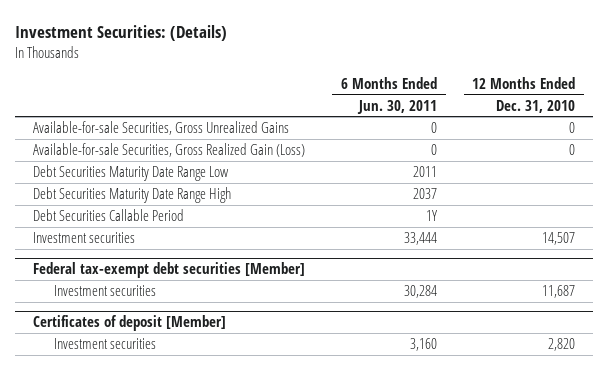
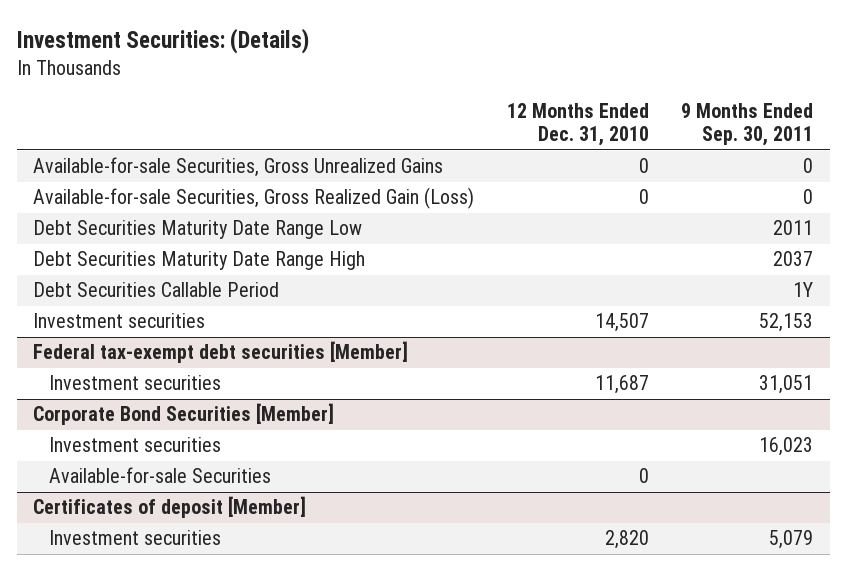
- | 6 Months Ended Jun. 30, 2011 | 12 Months Ended Dec. 31, 2010
+ | 12 Months Ended Dec. 31, 2010 | 9 Months Ended Sep. 30, 2011
+ Corporate Bond Securities [Member]
+ Investment securities | | 16,023
+ Available-for-sale Securities | 0 |

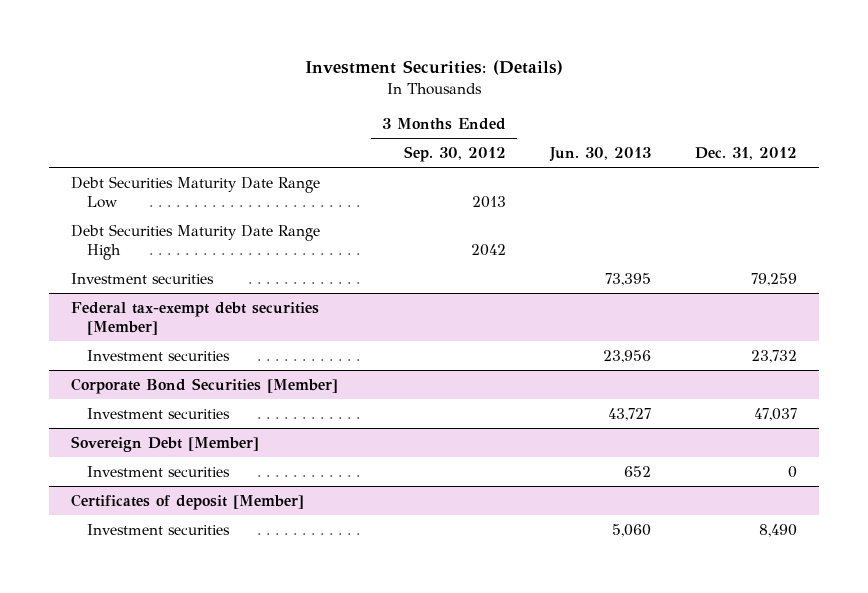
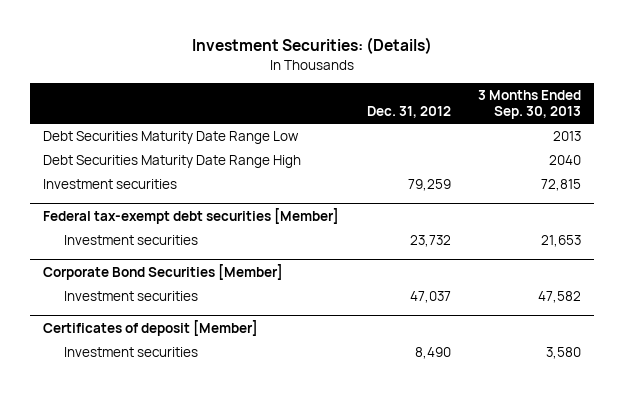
- | 3 Months Ended Sep. 30, 2012 | Jun. 30, 2013 | Dec. 31, 2012
+ | Dec. 31, 2012 | 3 Months Ended Sep. 30, 2013
- Sovereign Debt [Member]
- Investment securities | | 652 | 0

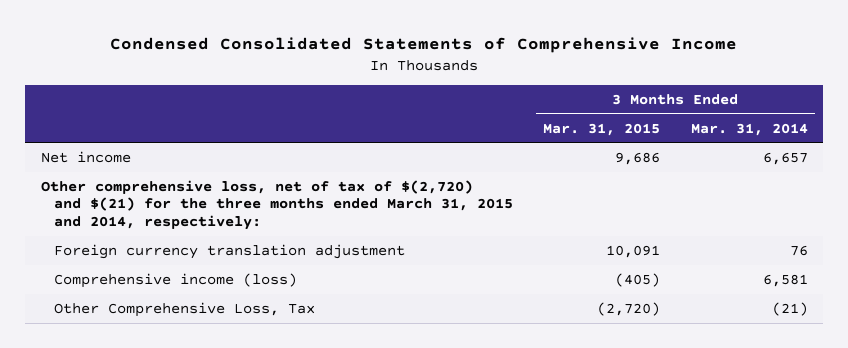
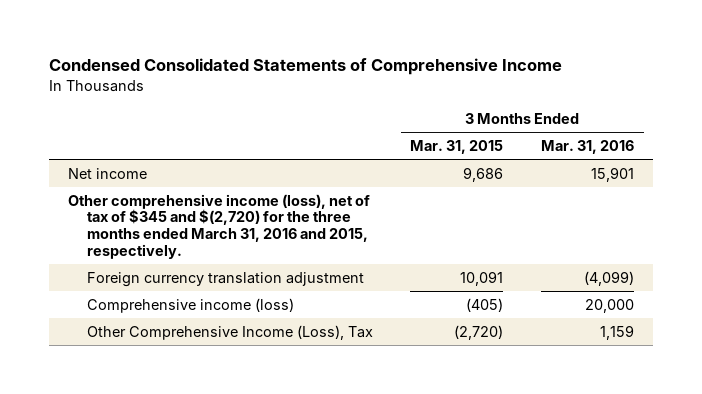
- | 3 Months Ended Mar. 31, 2015 | 3 Months Ended Mar. 31, 2014
+ | 3 Months Ended Mar. 31, 2015 | 3 Months Ended Mar. 31, 2016
- Other comprehensive loss, net of tax of $(2,720) and $(21) for the three months ended March 31, 2015 and 2014, respectively:
+ Other comprehensive income (loss), net of tax of $345 and $(2,720) for the three months ended March 31, 2016 and 2015, respectively.
- Other Comprehensive Loss, Tax | (2,720) | (21)
+ Other Comprehensive Income (Loss), Tax | (2,720) | 1,159

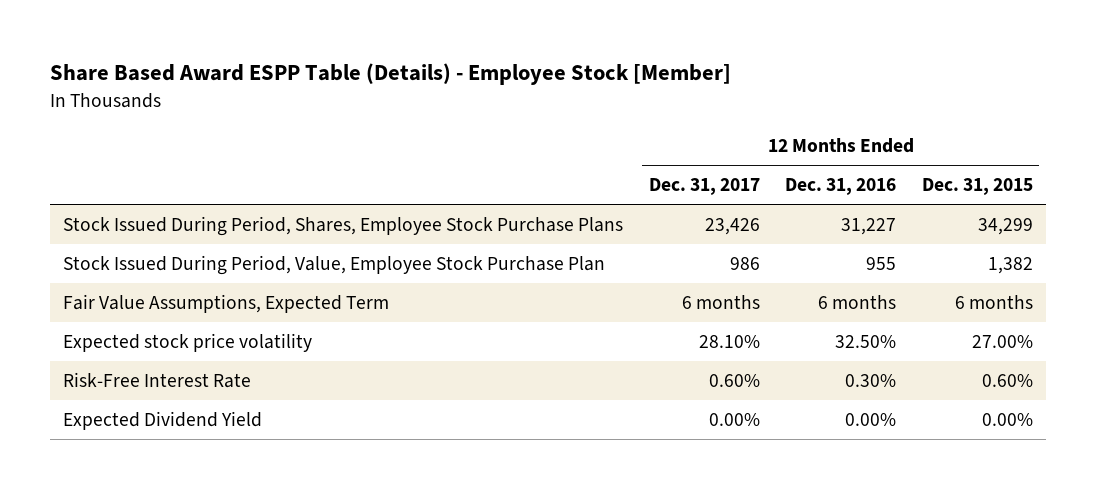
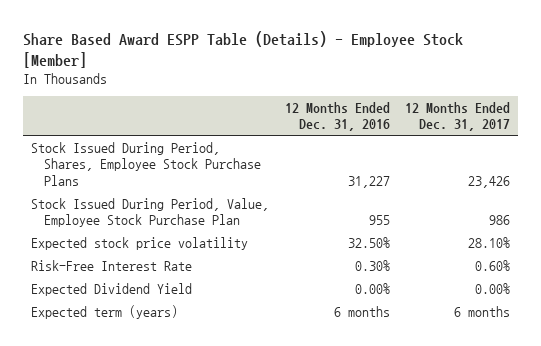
- | 12 Months Ended Dec. 31, 2017 | 12 Months Ended Dec. 31, 2016 | 12 Months Ended Dec. 31, 2015
+ | 12 Months Ended Dec. 31, 2016 | 12 Months Ended Dec. 31, 2017
- Fair Value Assumptions, Expected Term | 6 months | 6 months | 6 months
+ Expected term (years) | 6 months | 6 months

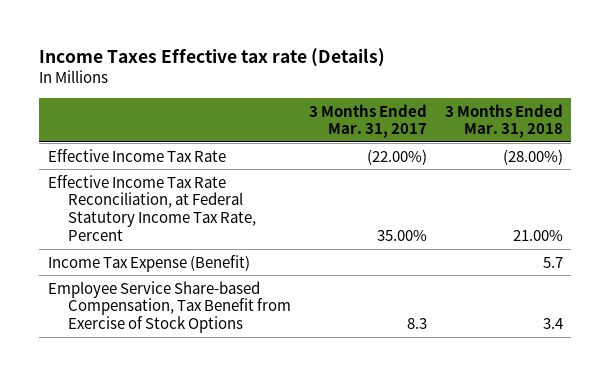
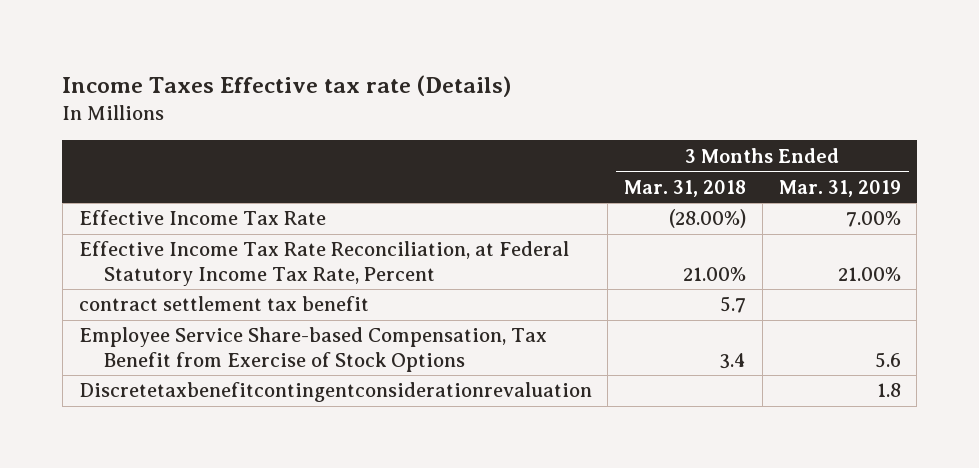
- | 3 Months Ended Mar. 31, 2017 | 3 Months Ended Mar. 31, 2018
+ | 3 Months Ended Mar. 31, 2018 | 3 Months Ended Mar. 31, 2019
- Income Tax Expense (Benefit) | | 5.7
+ contract settlement tax benefit | 5.7 |
+ Discretetaxbenefitcontingentconsiderationrevaluation | | 1.8

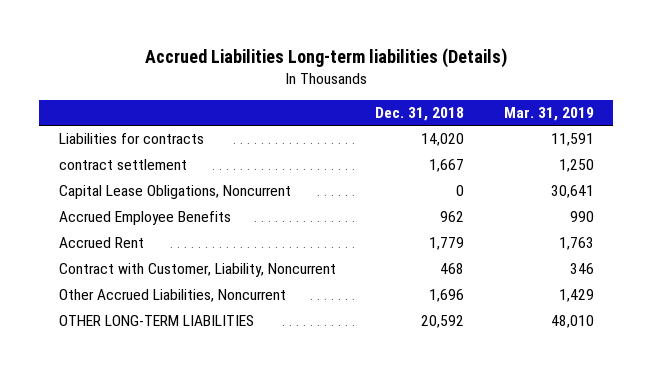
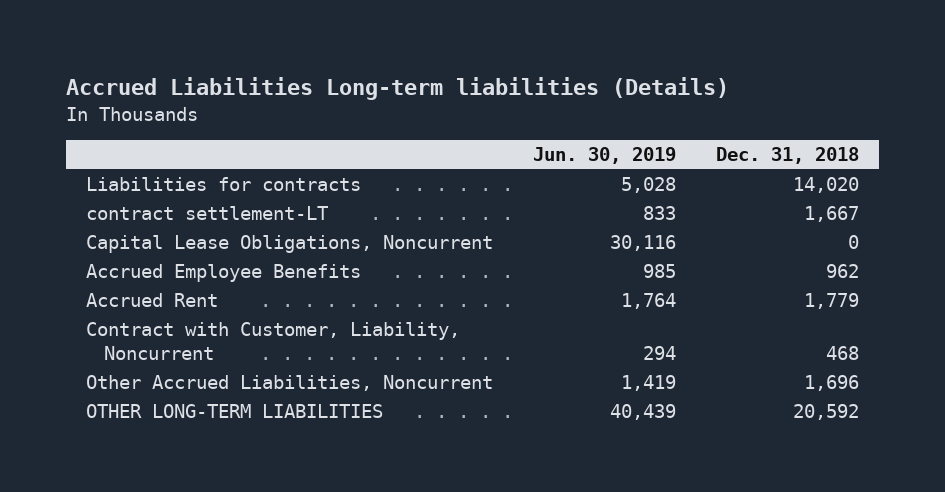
- | Dec. 31, 2018 | Mar. 31, 2019
+ | Jun. 30, 2019 | Dec. 31, 2018
- contract settlement | 1,667 | 1,250
+ contract settlement-LT | 833 | 1,667

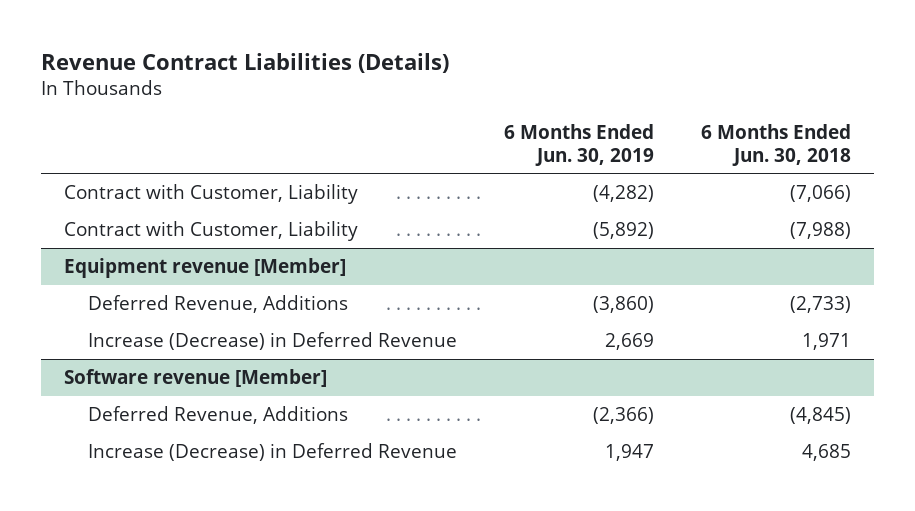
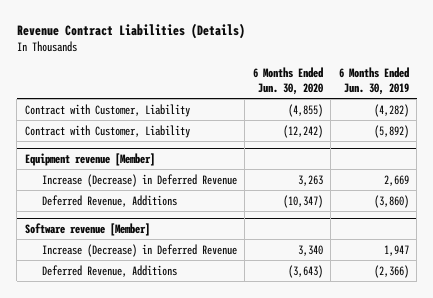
- | 6 Months Ended Jun. 30, 2019 | 6 Months Ended Jun. 30, 2018
+ | 6 Months Ended Jun. 30, 2020 | 6 Months Ended Jun. 30, 2019
@ Equipment revenue [Member]
moved down: Deferred Revenue, Additions | (10,347) | (3,860)
@ Software revenue [Member]
moved down: Deferred Revenue, Additions | (3,643) | (2,366)

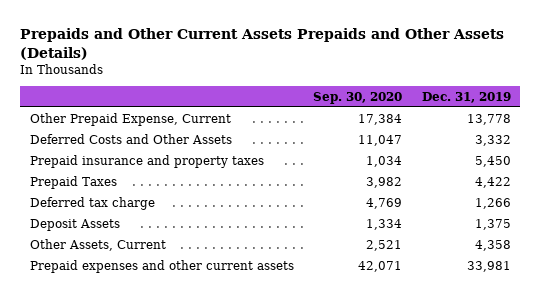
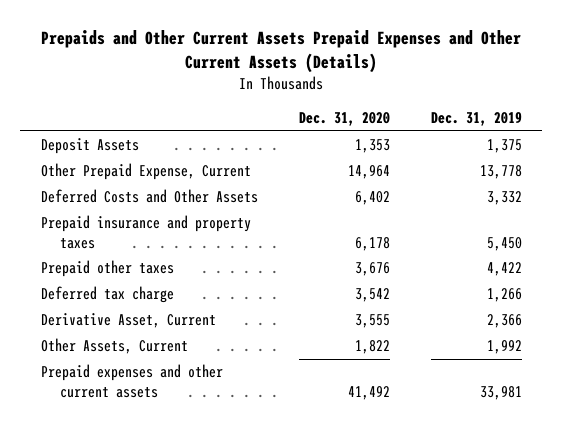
- Prepaids and Other Current Assets Prepaids and Other Assets (Details)
+ Prepaids and Other Current Assets Prepaid Expenses and Other Current Assets (Details)
- | Sep. 30, 2020 | Dec. 31, 2019
+ | Dec. 31, 2020 | Dec. 31, 2019
moved up: Deposit Assets | 1,353 | 1,375
- Prepaid Taxes | 3,982 | 4,422
+ Prepaid other taxes | 3,676 | 4,422
- Other Assets, Current | 2,521 | 4,358
+ Derivative Asset, Current | 3,555 | 2,366
+ Other Assets, Current | 1,822 | 1,992

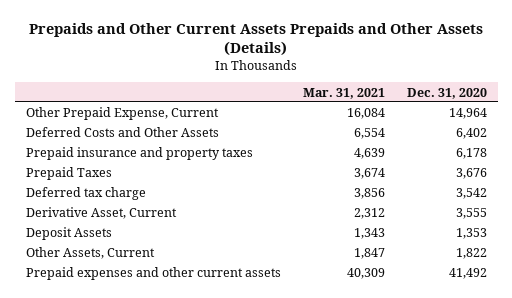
- Prepaids and Other Current Assets Prepaid Expenses and Other Current Assets (Details)
+ Prepaids and Other Current Assets Prepaids and Other Assets (Details)
- | Dec. 31, 2020 | Dec. 31, 2019
+ | Mar. 31, 2021 | Dec. 31, 2020
- Prepaid other taxes | 3,676 | 4,422
+ Prepaid Taxes | 3,674 | 3,676
moved down: Deposit Assets | 1,343 | 1,353

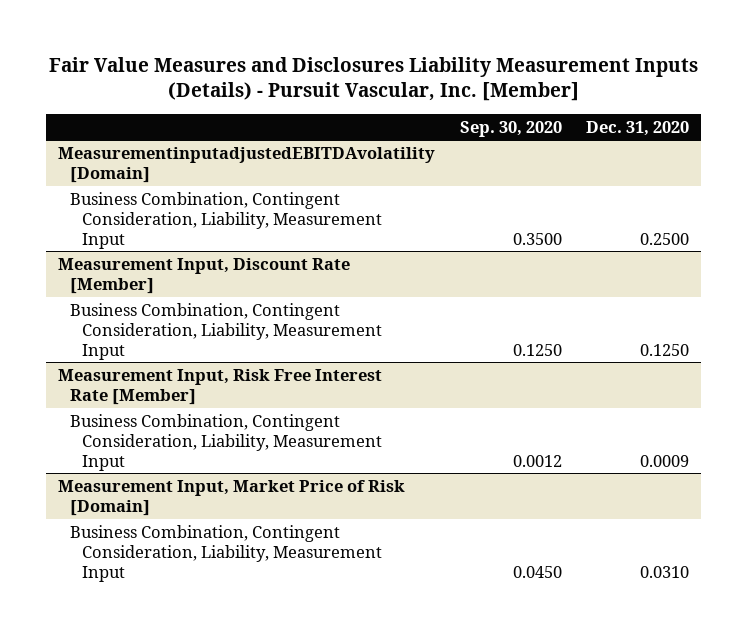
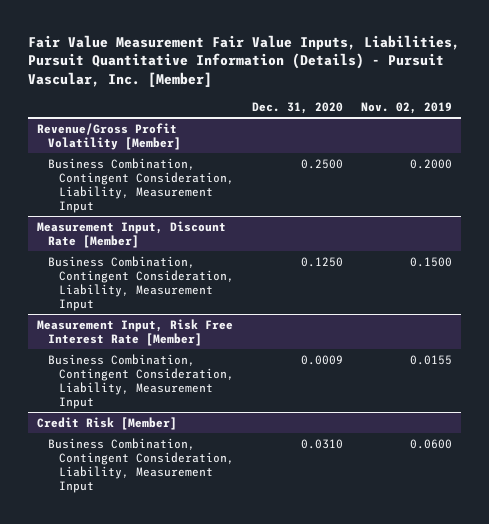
- Fair Value Measures and Disclosures Liability Measurement Inputs (Details) - Pursuit Vascular, Inc. [Member]
+ Fair Value Measurement Fair Value Inputs, Liabilities, Pursuit Quantitative Information (Details) - Pursuit Vascular, Inc. [Member]
- | Sep. 30, 2020 | Dec. 31, 2020
+ | Dec. 31, 2020 | Nov. 02, 2019
- MeasurementinputadjustedEBITDAvolatility [Domain]
+ Revenue/Gross Profit Volatility [Member]
- Measurement Input, Market Price of Risk [Domain]
+ Credit Risk [Member]

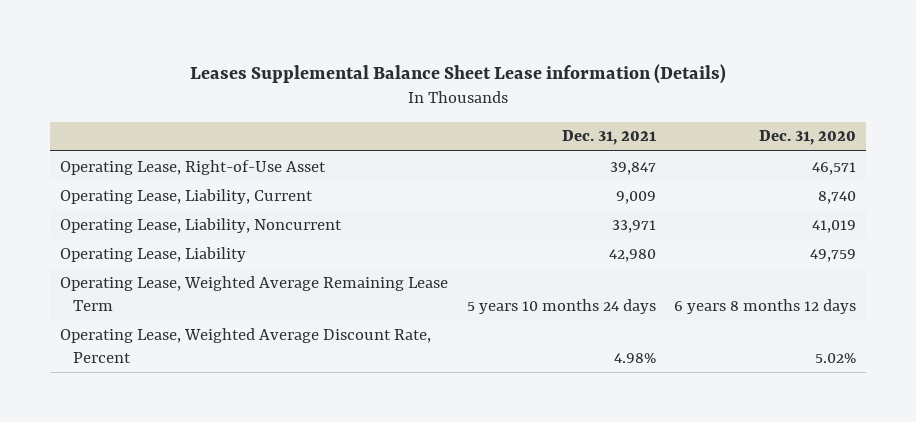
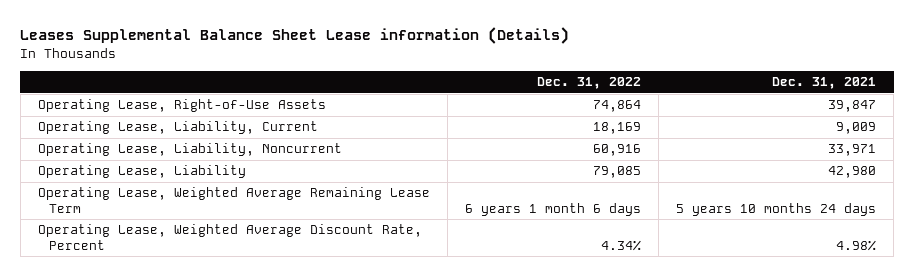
- | Dec. 31, 2021 | Dec. 31, 2020
+ | Dec. 31, 2022 | Dec. 31, 2021
- Operating Lease, Right-of-Use Asset | 39,847 | 46,571
+ Operating Lease, Right-of-Use Assets | 74,864 | 39,847

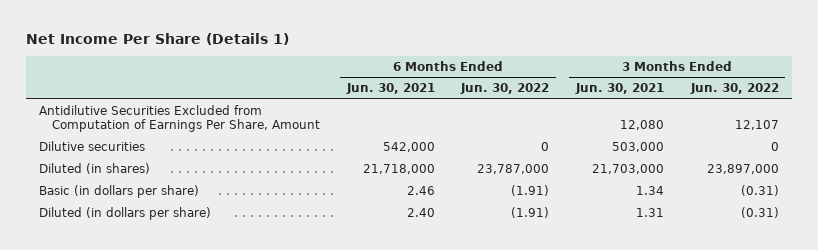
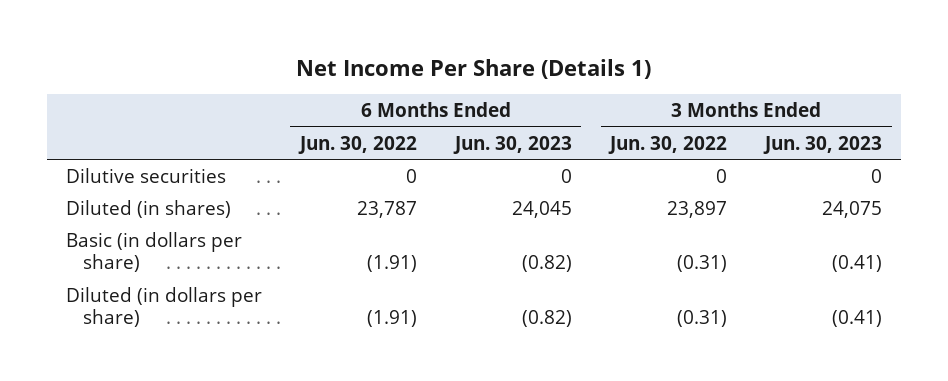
- | 6 Months Ended Jun. 30, 2021 | 6 Months Ended Jun. 30, 2022 | 3 Months Ended Jun. 30, 2021 | 3 Months Ended Jun. 30, 2022
+ | 6 Months Ended Jun. 30, 2022 | 6 Months Ended Jun. 30, 2023 | 3 Months Ended Jun. 30, 2022 | 3 Months Ended Jun. 30, 2023
- Antidilutive Securities Excluded from Computation of Earnings Per Share, Amount | | | 12,080 | 12,107
- Diluted (in shares) | 21,718,000 | 23,787,000 | 21,703,000 | 23,897,000
+ Diluted (in shares) | 23,787 | 24,045 | 23,897 | 24,075

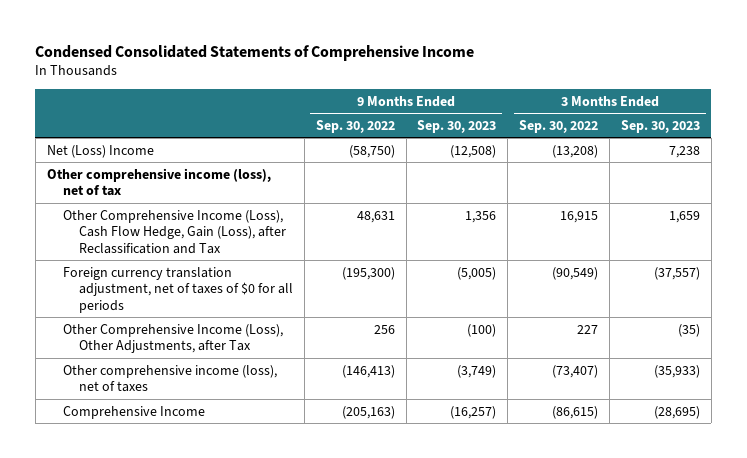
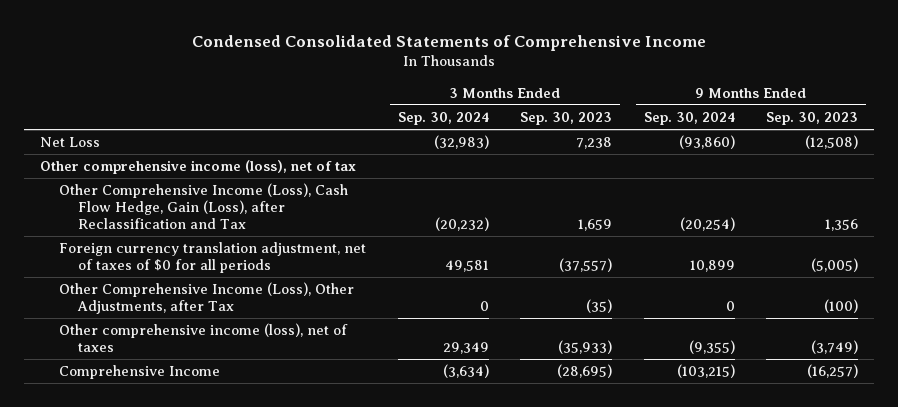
- | 9 Months Ended Sep. 30, 2022 | 9 Months Ended Sep. 30, 2023 | 3 Months Ended Sep. 30, 2022 | 3 Months Ended Sep. 30, 2023
+ | 3 Months Ended Sep. 30, 2024 | 3 Months Ended Sep. 30, 2023 | 9 Months Ended Sep. 30, 2024 | 9 Months Ended Sep. 30, 2023
- Net (Loss) Income | (58,750) | (12,508) | (13,208) | 7,238
+ Net Loss | (32,983) | 7,238 | (93,860) | (12,508)

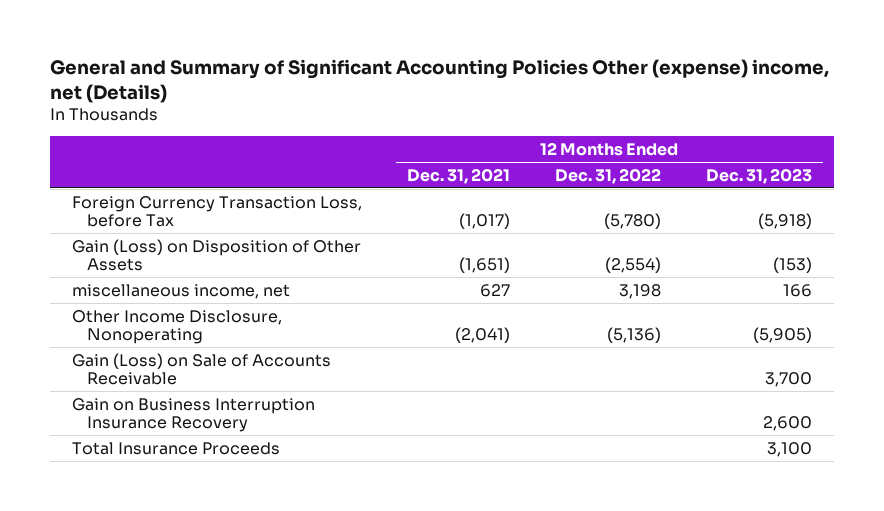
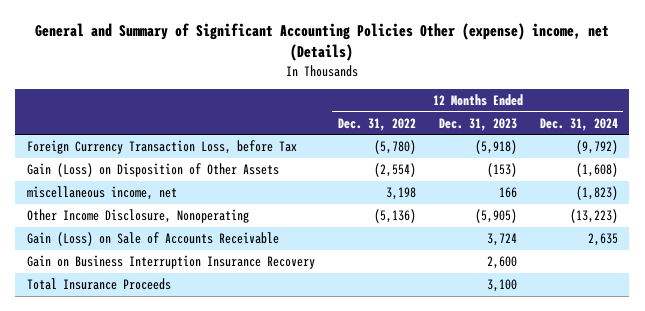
- | 12 Months Ended Dec. 31, 2021 | 12 Months Ended Dec. 31, 2022 | 12 Months Ended Dec. 31, 2023
+ | 12 Months Ended Dec. 31, 2022 | 12 Months Ended Dec. 31, 2023 | 12 Months Ended Dec. 31, 2024
- Gain (Loss) on Sale of Accounts Receivable | | | 3,700
+ Gain (Loss) on Sale of Accounts Receivable | | 3,724 | 2,635

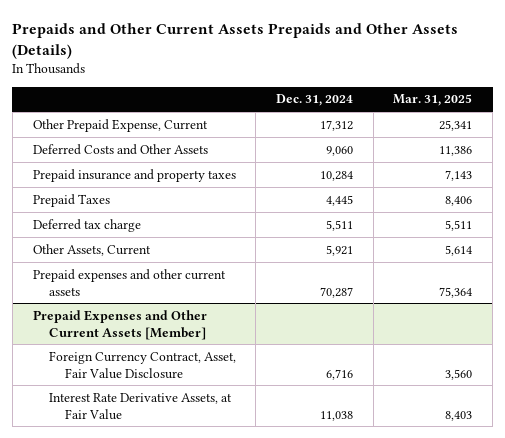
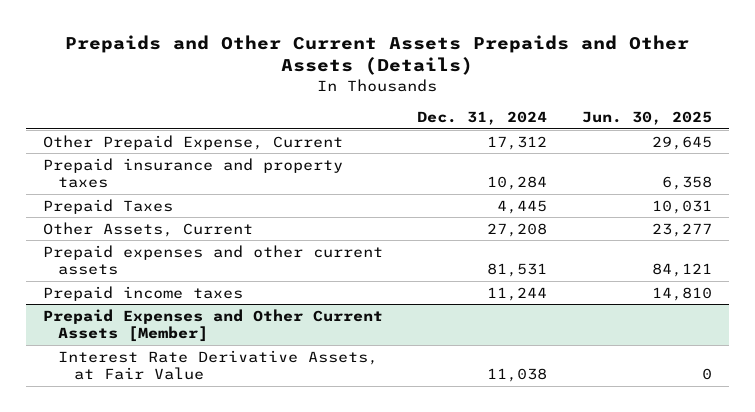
- | Dec. 31, 2024 | Mar. 31, 2025
+ | Dec. 31, 2024 | Jun. 30, 2025
- Deferred Costs and Other Assets | 9,060 | 11,386
- Deferred tax charge | 5,511 | 5,511
- Other Assets, Current | 5,921 | 5,614
- Prepaid expenses and other current assets | 70,287 | 75,364
+ Other Assets, Current | 27,208 | 23,277
+ Prepaid expenses and other current assets | 81,531 | 84,121
+ Prepaid income taxes | 11,244 | 14,810
@ Prepaid Expenses and Other Current Assets [Member]
- Foreign Currency Contract, Asset, Fair Value Disclosure | 6,716 | 3,560

